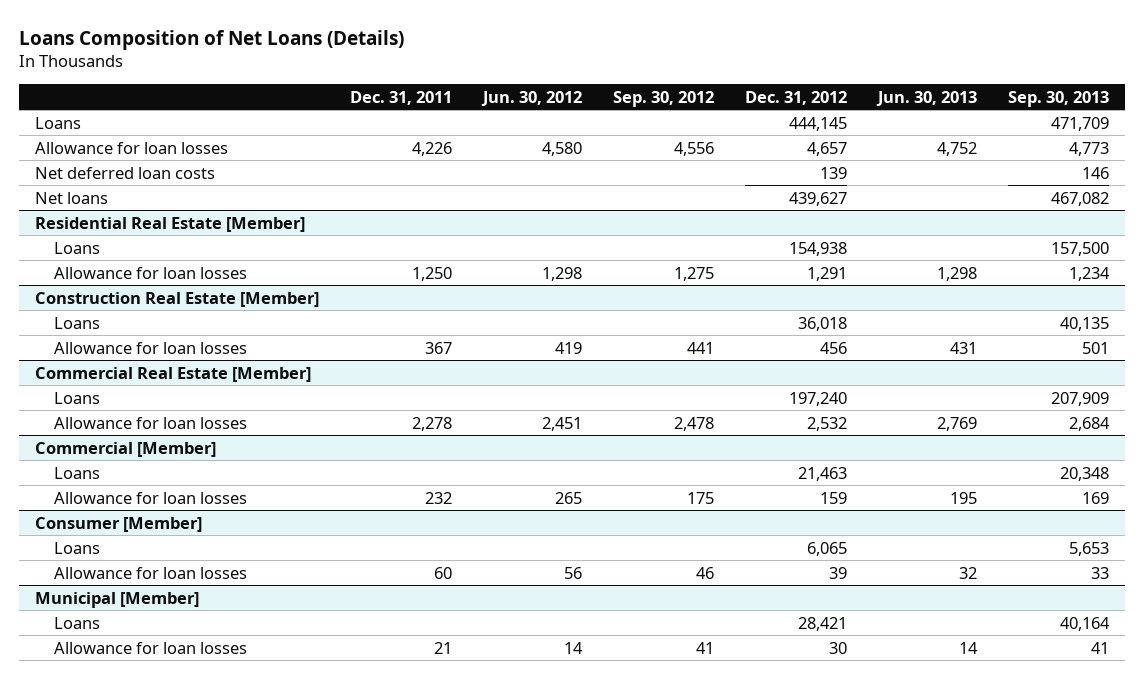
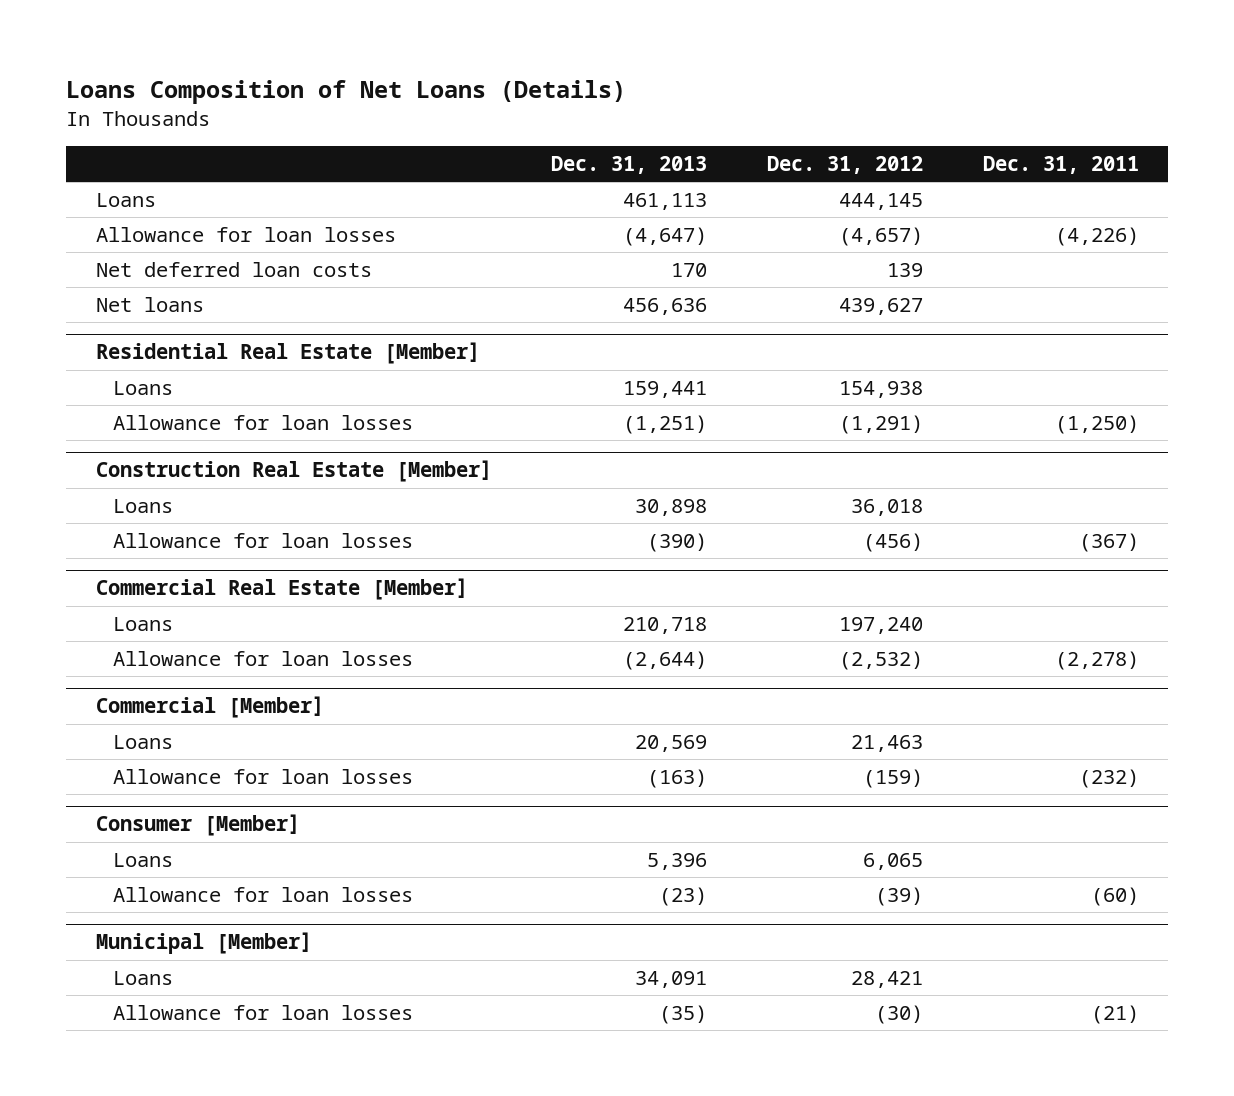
- | Dec. 31, 2011 | Jun. 30, 2012 | Sep. 30, 2012 | Dec. 31, 2012 | Jun. 30, 2013 | Sep. 30, 2013
+ | Dec. 31, 2013 | Dec. 31, 2012 | Dec. 31, 2011
- Allowance for loan losses | 4,226 | 4,580 | 4,556 | 4,657 | 4,752 | 4,773
+ Allowance for loan losses | (4,647) | (4,657) | (4,226)
@ Residential Real Estate [Member]
- Allowance for loan losses | 1,250 | 1,298 | 1,275 | 1,291 | 1,298 | 1,234
+ Allowance for loan losses | (1,251) | (1,291) | (1,250)
@ Construction Real Estate [Member]
- Allowance for loan losses | 367 | 419 | 441 | 456 | 431 | 501
+ Allowance for loan losses | (390) | (456) | (367)
@ Commercial Real Estate [Member]
- Allowance for loan losses | 2,278 | 2,451 | 2,478 | 2,532 | 2,769 | 2,684
+ Allowance for loan losses | (2,644) | (2,532) | (2,278)
@ Commercial [Member]
- Allowance for loan losses | 232 | 265 | 175 | 159 | 195 | 169
+ Allowance for loan losses | (163) | (159) | (232)
@ Consumer [Member]
- Allowance for loan losses | 60 | 56 | 46 | 39 | 32 | 33
+ Allowance for loan losses | (23) | (39) | (60)
@ Municipal [Member]
- Allowance for loan losses | 21 | 14 | 41 | 30 | 14 | 41
+ Allowance for loan losses | (35) | (30) | (21)

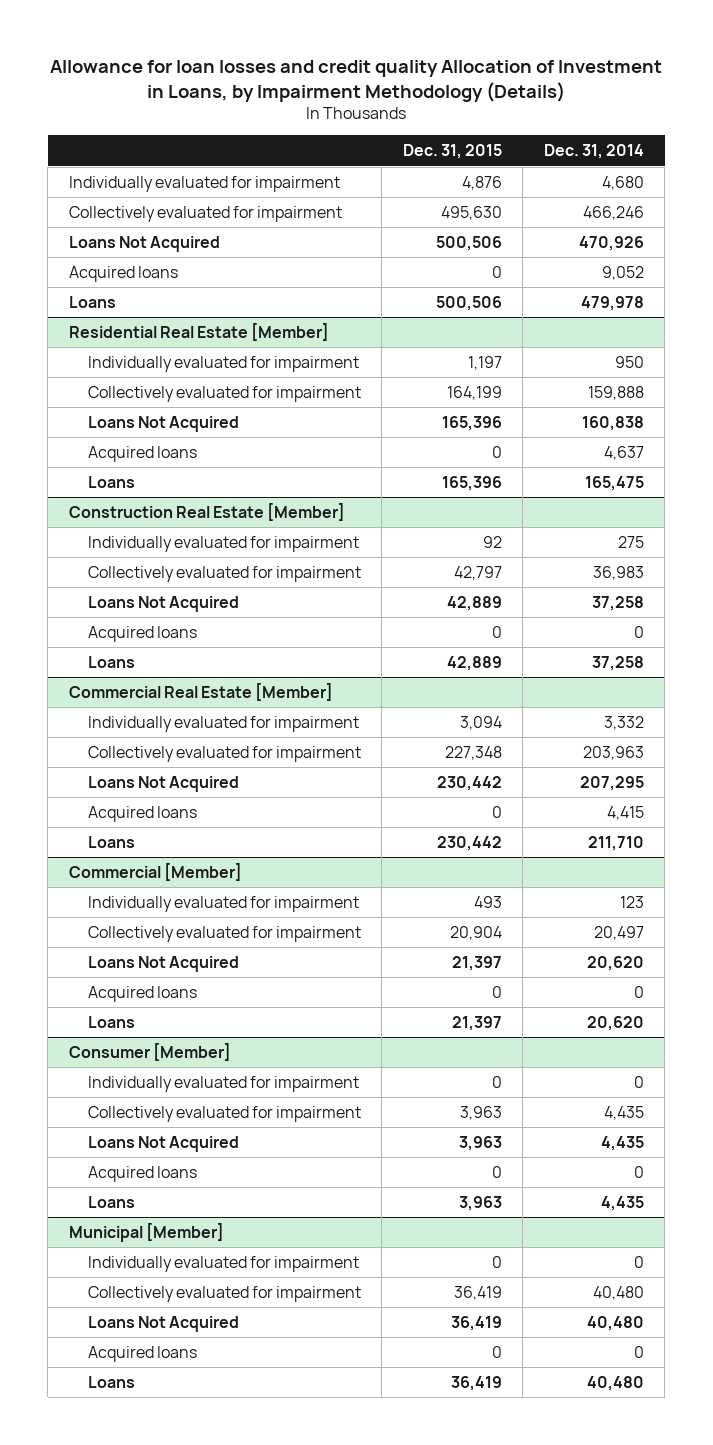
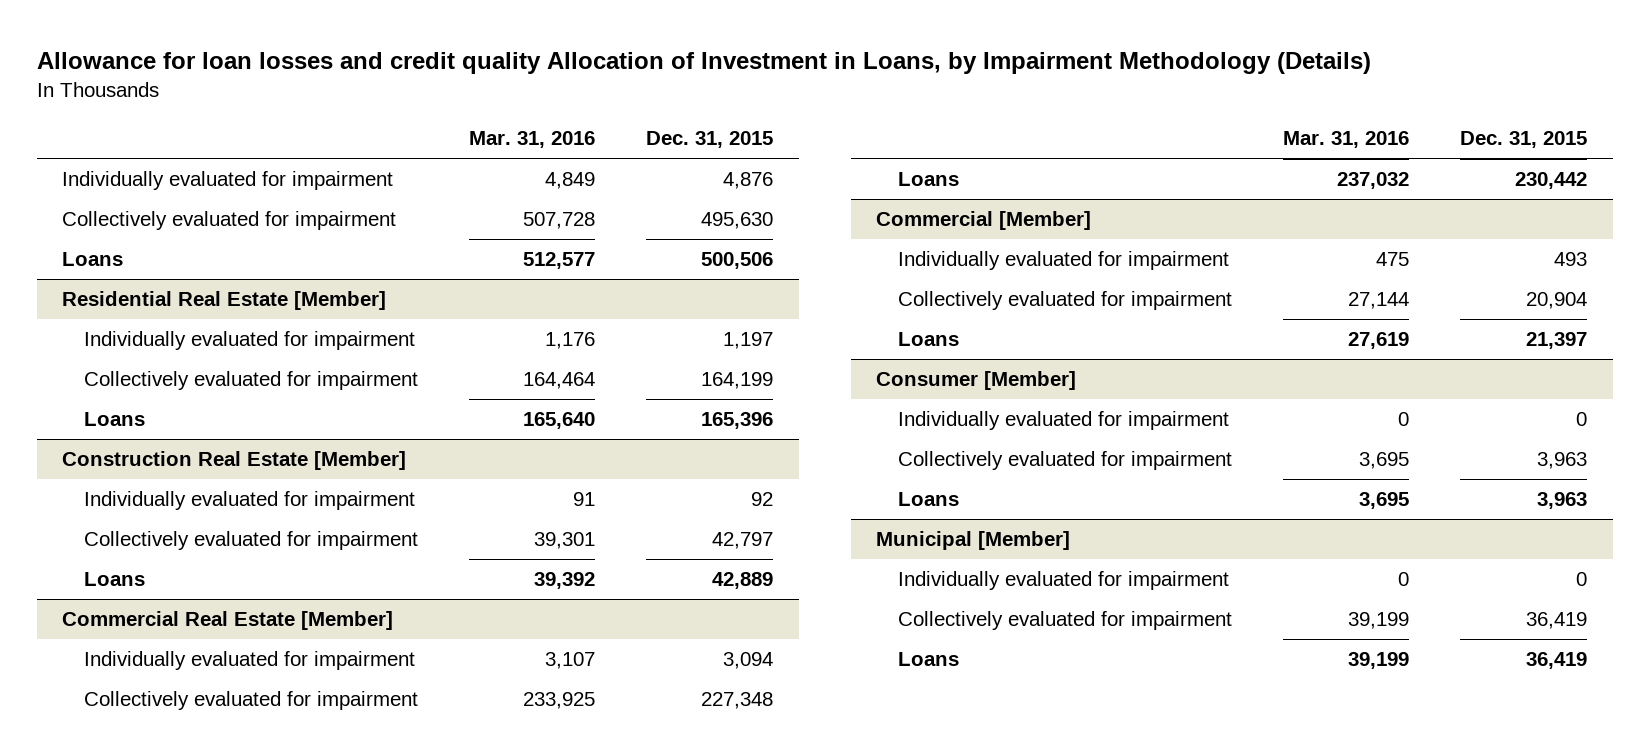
- | Dec. 31, 2015 | Dec. 31, 2014
+ | Mar. 31, 2016 | Dec. 31, 2015
- Loans Not Acquired | 500,506 | 470,926
- Acquired loans | 0 | 9,052
@ Residential Real Estate [Member]
- Loans Not Acquired | 165,396 | 160,838
- Acquired loans | 0 | 4,637
@ Construction Real Estate [Member]
- Loans Not Acquired | 42,889 | 37,258
- Acquired loans | 0 | 0
@ Commercial Real Estate [Member]
- Loans Not Acquired | 230,442 | 207,295
- Acquired loans | 0 | 4,415
@ Commercial [Member]
- Loans Not Acquired | 21,397 | 20,620
- Acquired loans | 0 | 0
@ Consumer [Member]
- Loans Not Acquired | 3,963 | 4,435
- Acquired loans | 0 | 0
@ Municipal [Member]
- Loans Not Acquired | 36,419 | 40,480
- Acquired loans | 0 | 0

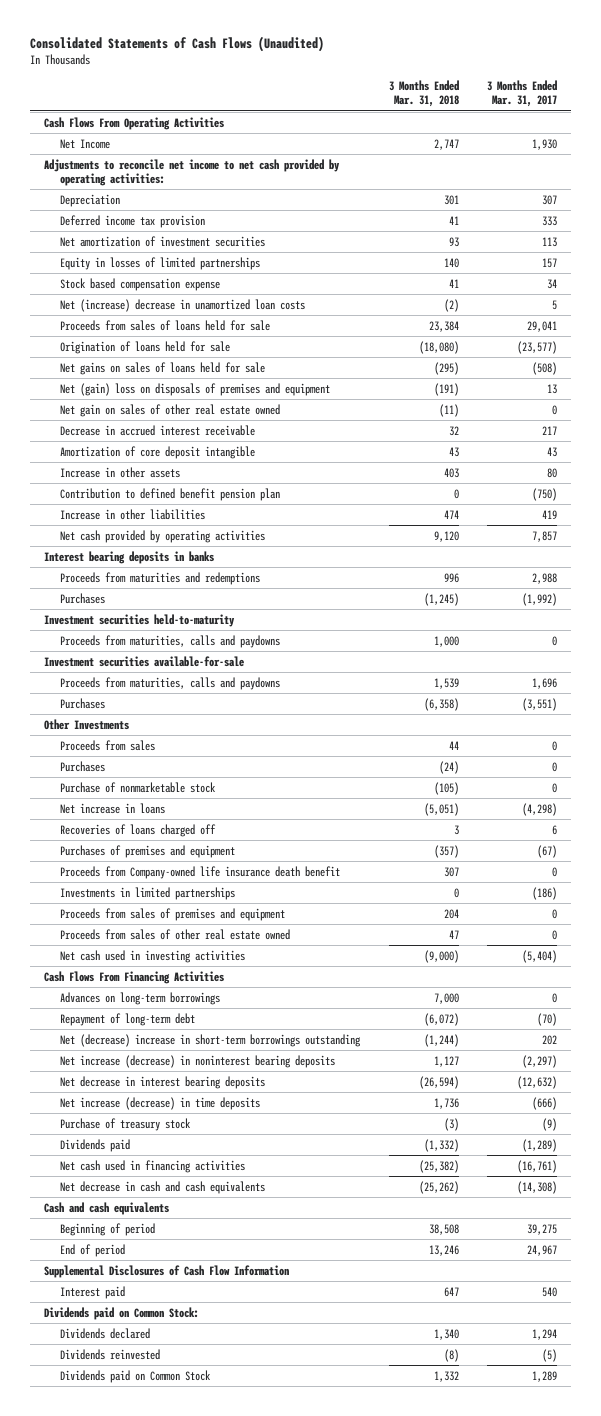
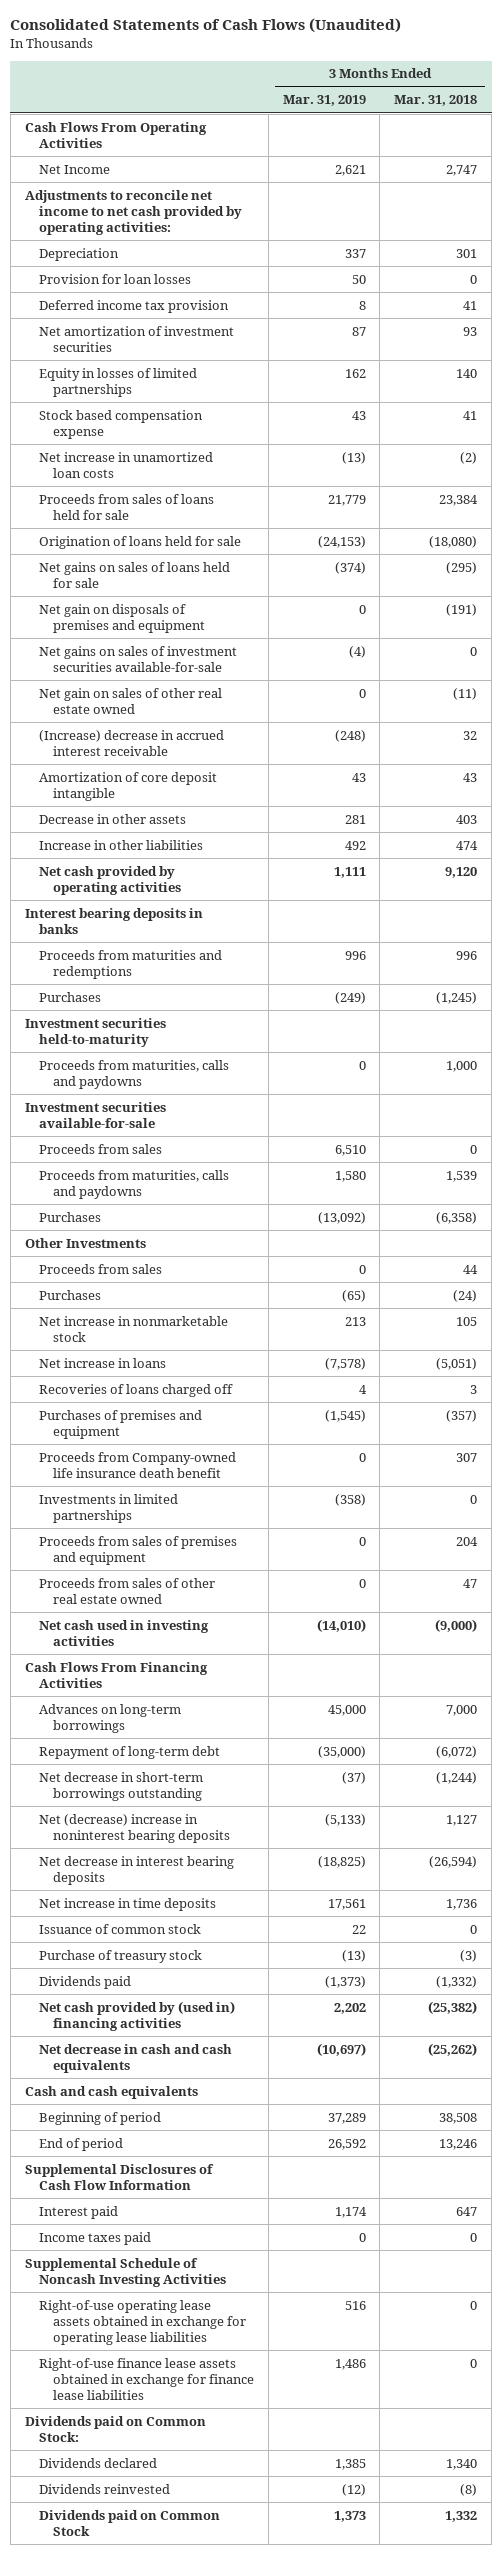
- | 3 Months Ended Mar. 31, 2018 | 3 Months Ended Mar. 31, 2017
+ | 3 Months Ended Mar. 31, 2019 | 3 Months Ended Mar. 31, 2018
+ Provision for loan losses | 50 | 0
- Net (increase) decrease in unamortized loan costs | (2) | 5
+ Net increase in unamortized loan costs | (13) | (2)
- Net (gain) loss on disposals of premises and equipment | (191) | 13
+ Net gain on disposals of premises and equipment | 0 | (191)
+ Net gains on sales of investment securities available-for-sale | (4) | 0
- Decrease in accrued interest receivable | 32 | 217
+ (Increase) decrease in accrued interest receivable | (248) | 32
- Increase in other assets | 403 | 80
- Contribution to defined benefit pension plan | 0 | (750)
+ Decrease in other assets | 281 | 403
+ Proceeds from sales | 6,510 | 0
- Purchase of nonmarketable stock | (105) | 0
+ Net increase in nonmarketable stock | 213 | 105
- Net (decrease) increase in short-term borrowings outstanding | (1,244) | 202
- Net increase (decrease) in noninterest bearing deposits | 1,127 | (2,297)
+ Net decrease in short-term borrowings outstanding | (37) | (1,244)
+ Net (decrease) increase in noninterest bearing deposits | (5,133) | 1,127
- Net increase (decrease) in time deposits | 1,736 | (666)
+ Net increase in time deposits | 17,561 | 1,736
+ Issuance of common stock | 22 | 0
- Net cash used in financing activities | (25,382) | (16,761)
+ Net cash provided by (used in) financing activities | 2,202 | (25,382)
+ Income taxes paid | 0 | 0
+ Supplemental Schedule of Noncash Investing Activities
+ Right-of-use operating lease assets obtained in exchange for operating lease liabilities | 516 | 0
+ Right-of-use finance lease assets obtained in exchange for finance lease liabilities | 1,486 | 0

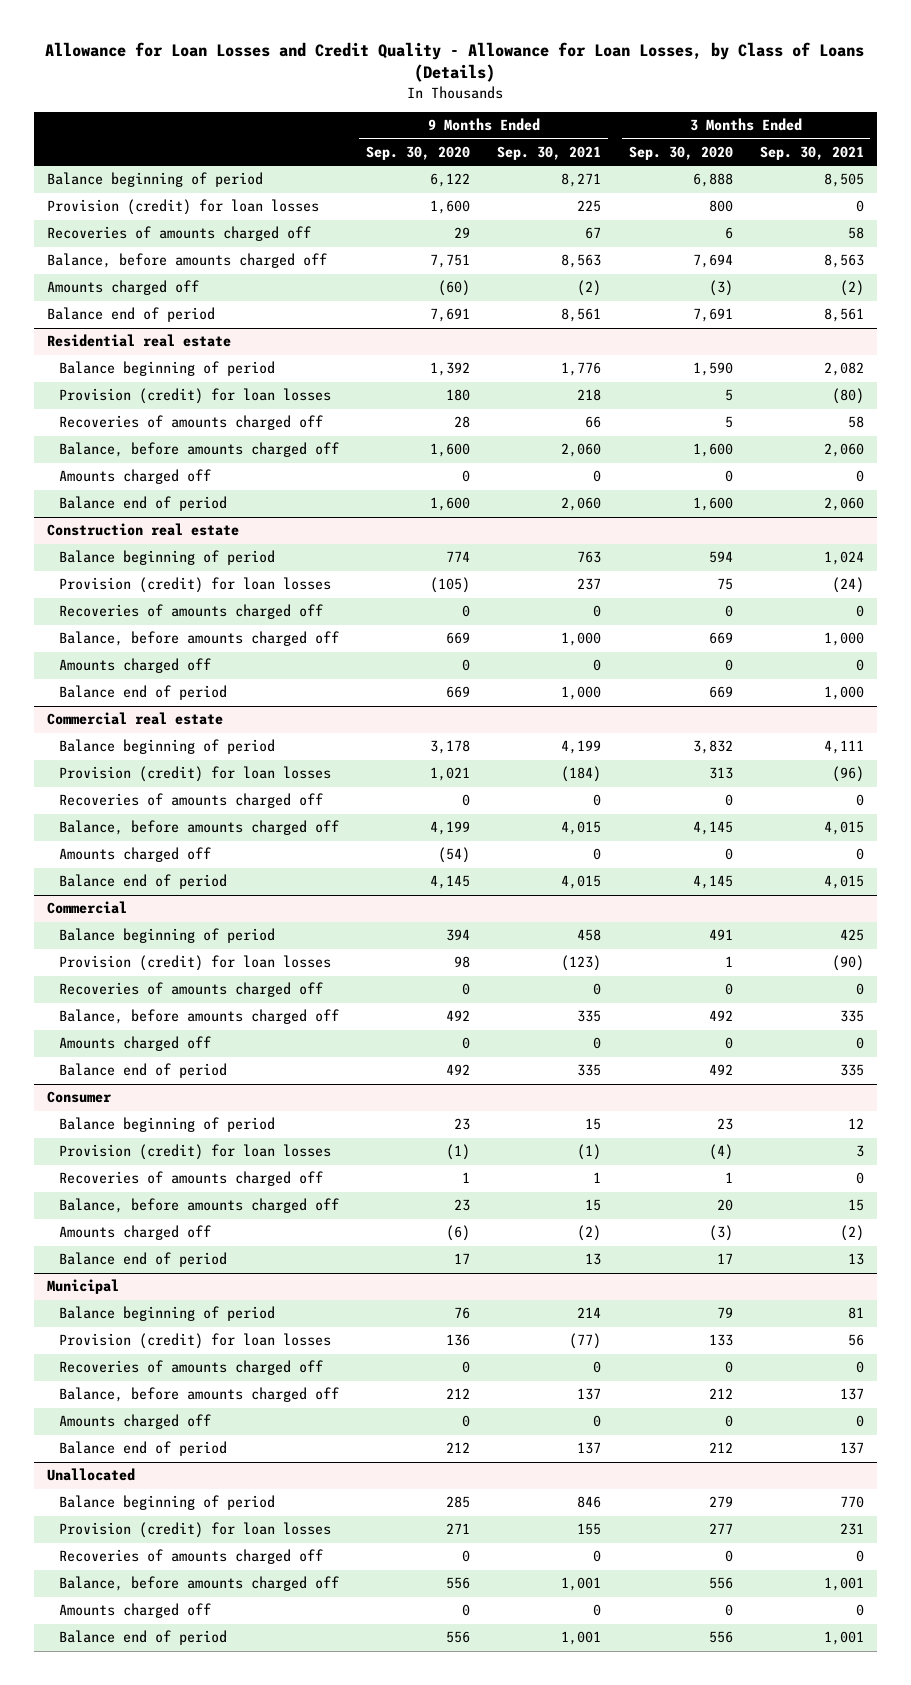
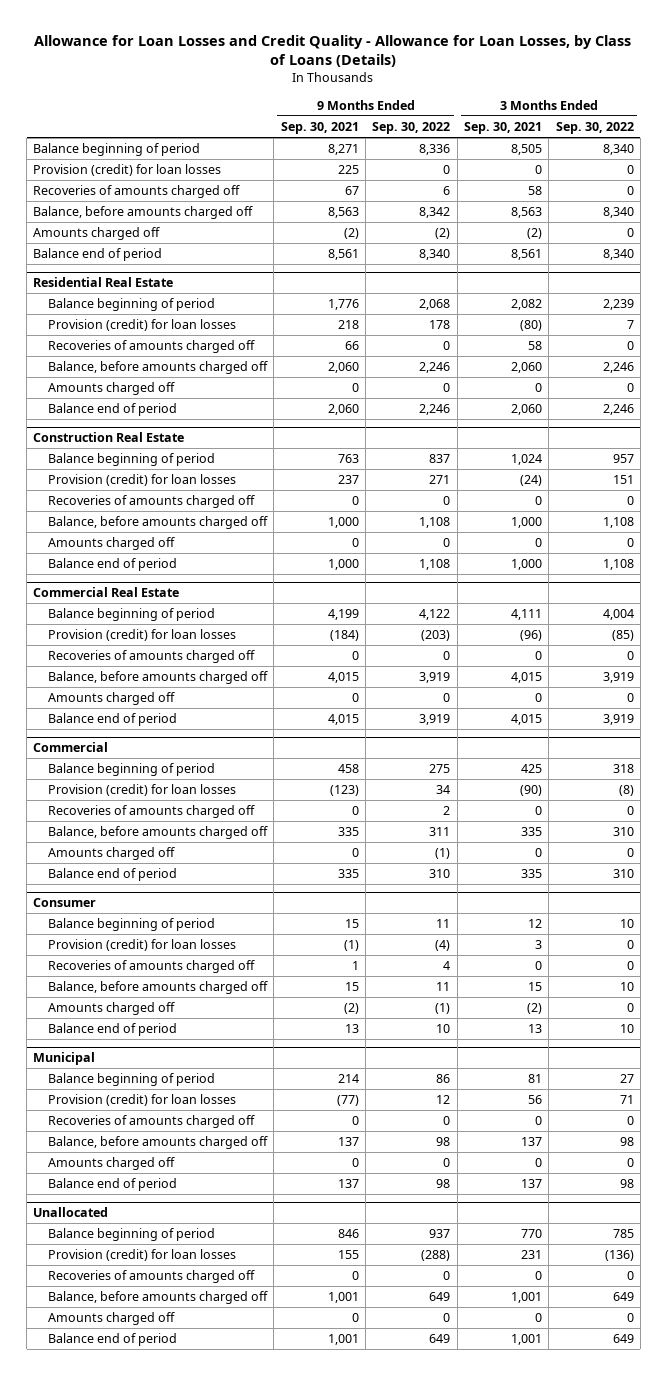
- | 9 Months Ended Sep. 30, 2020 | 9 Months Ended Sep. 30, 2021 | 3 Months Ended Sep. 30, 2020 | 3 Months Ended Sep. 30, 2021
+ | 9 Months Ended Sep. 30, 2021 | 9 Months Ended Sep. 30, 2022 | 3 Months Ended Sep. 30, 2021 | 3 Months Ended Sep. 30, 2022
- Residential real estate
+ Residential Real Estate
- Construction real estate
+ Construction Real Estate
- Commercial real estate
+ Commercial Real Estate

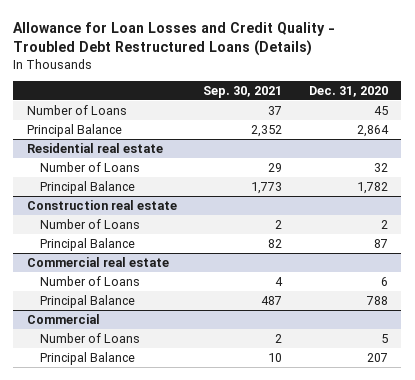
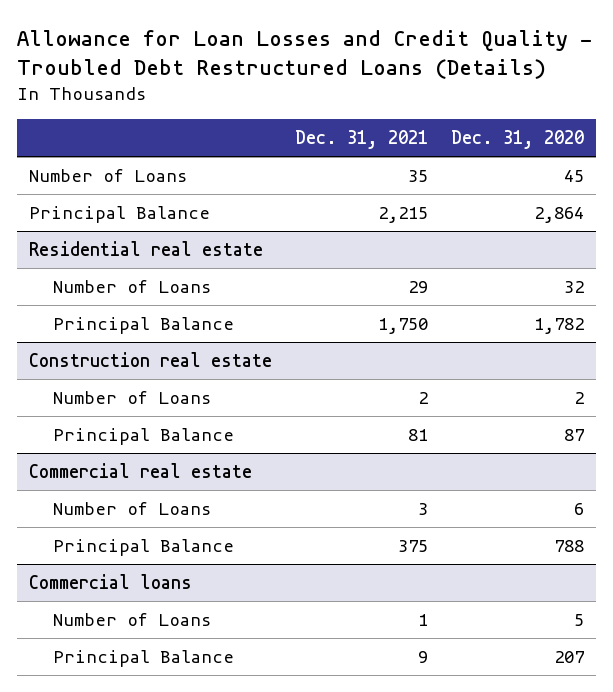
- | Sep. 30, 2021 | Dec. 31, 2020
+ | Dec. 31, 2021 | Dec. 31, 2020
- Commercial
+ Commercial loans

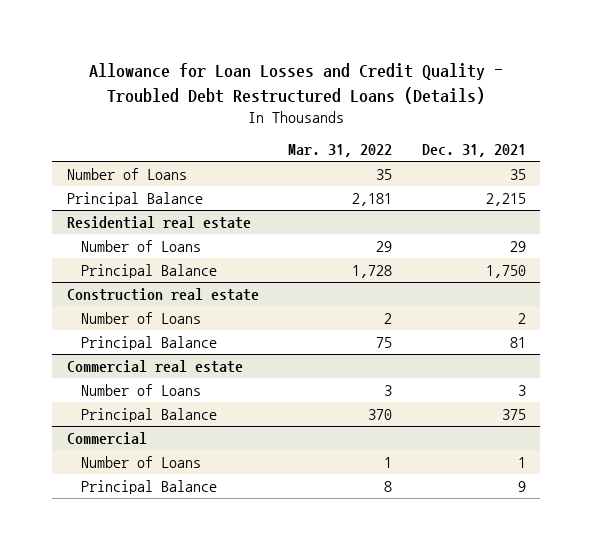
- | Dec. 31, 2021 | Dec. 31, 2020
+ | Mar. 31, 2022 | Dec. 31, 2021
- Commercial loans
+ Commercial

